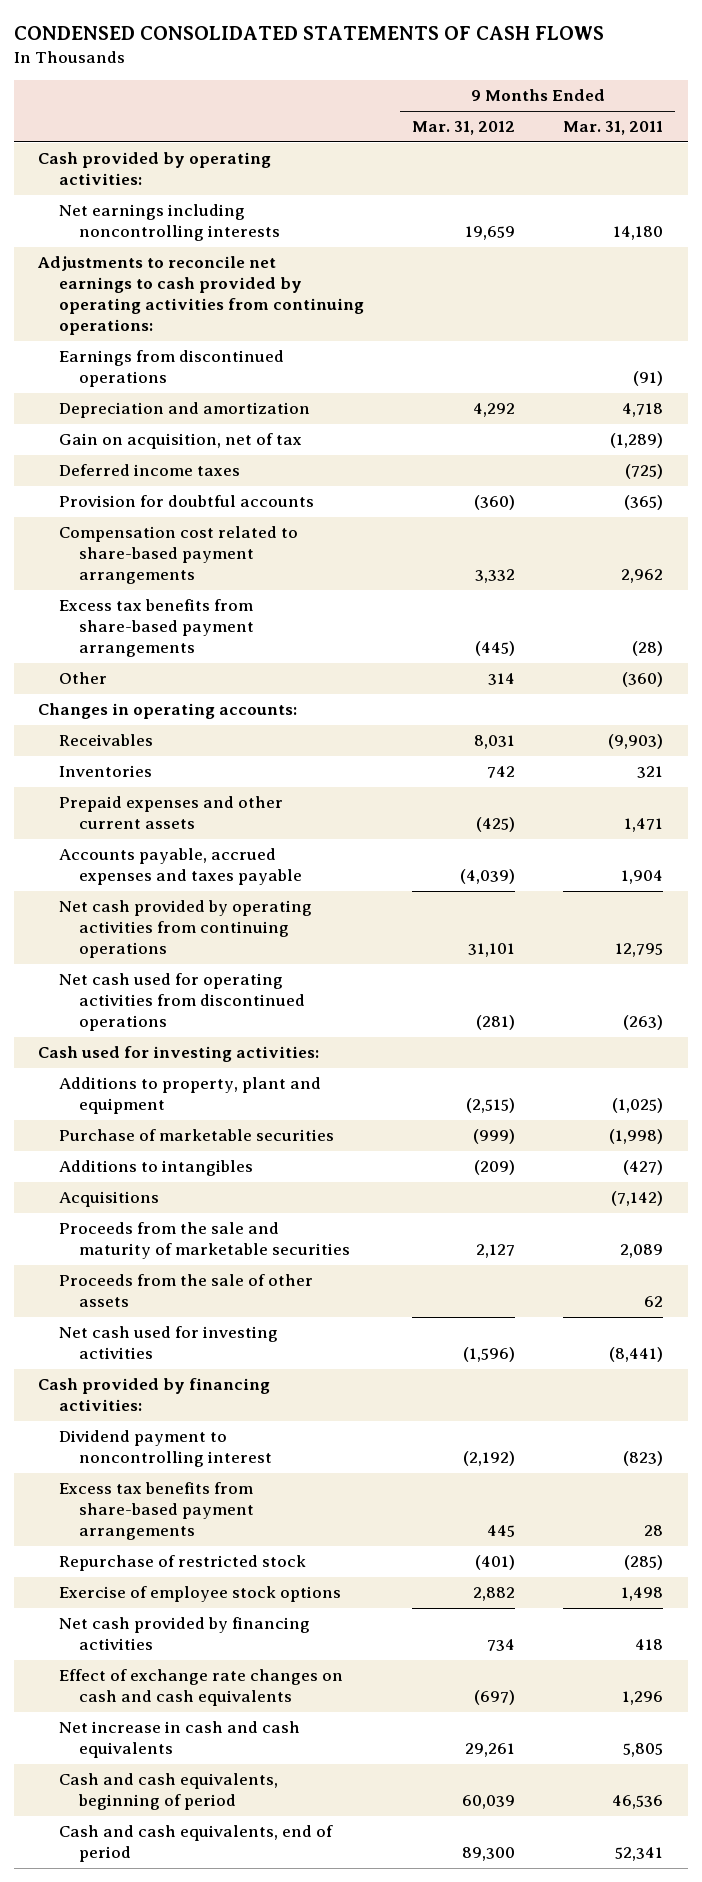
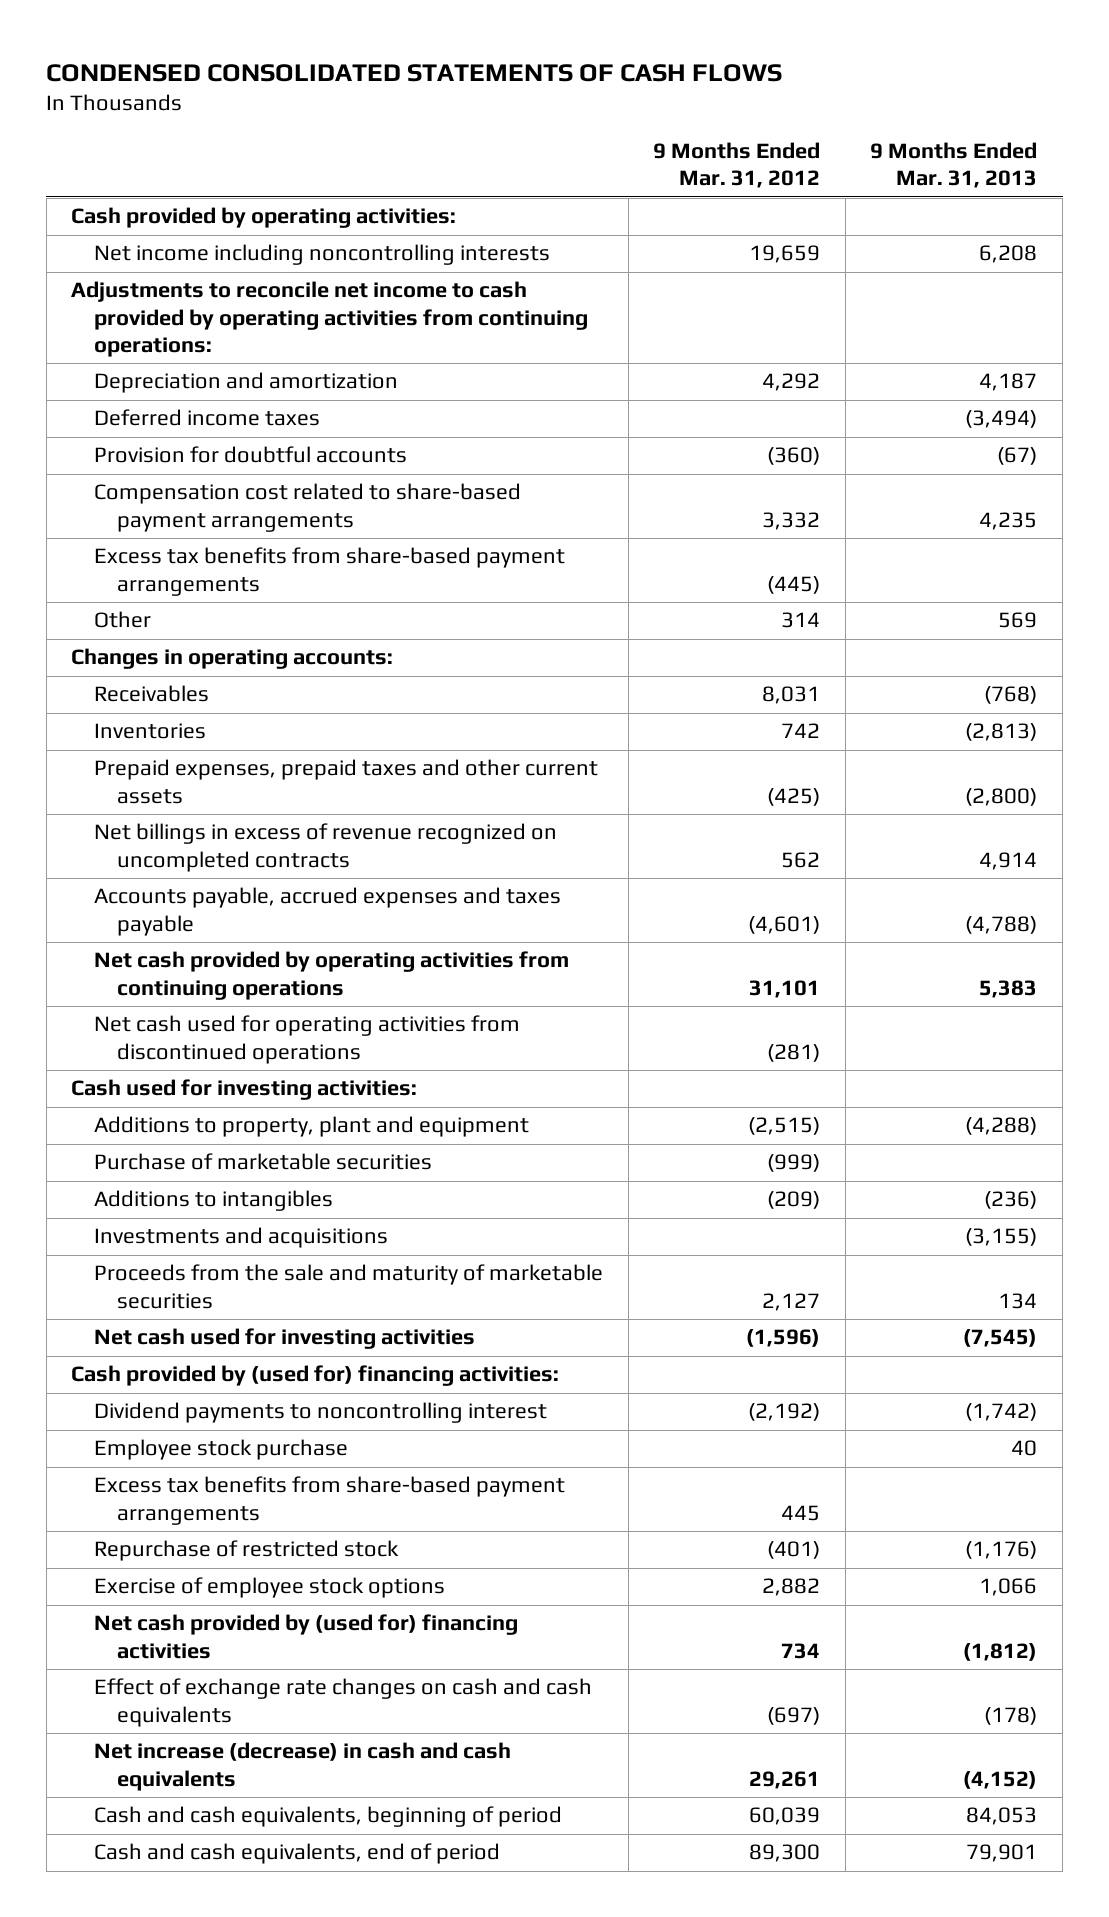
- | 9 Months Ended Mar. 31, 2012 | 9 Months Ended Mar. 31, 2011
+ | 9 Months Ended Mar. 31, 2012 | 9 Months Ended Mar. 31, 2013
- Net earnings including noncontrolling interests | 19,659 | 14,180
- Adjustments to reconcile net earnings to cash provided by operating activities from continuing operations:
- Earnings from discontinued operations | | (91)
+ Net income including noncontrolling interests | 19,659 | 6,208
+ Adjustments to reconcile net income to cash provided by operating activities from continuing operations:
- Gain on acquisition, net of tax | | (1,289)
- Prepaid expenses and other current assets | (425) | 1,471
- Accounts payable, accrued expenses and taxes payable | (4,039) | 1,904
+ Prepaid expenses, prepaid taxes and other current assets | (425) | (2,800)
+ Net billings in excess of revenue recognized on uncompleted contracts | 562 | 4,914
+ Accounts payable, accrued expenses and taxes payable | (4,601) | (4,788)
- Acquisitions | | (7,142)
+ Investments and acquisitions | | (3,155)
- Proceeds from the sale of other assets | | 62
- Cash provided by financing activities:
- Dividend payment to noncontrolling interest | (2,192) | (823)
+ Cash provided by (used for) financing activities:
+ Dividend payments to noncontrolling interest | (2,192) | (1,742)
+ Employee stock purchase | | 40
- Net cash provided by financing activities | 734 | 418
+ Net cash provided by (used for) financing activities | 734 | (1,812)
- Net increase in cash and cash equivalents | 29,261 | 5,805
+ Net increase (decrease) in cash and cash equivalents | 29,261 | (4,152)

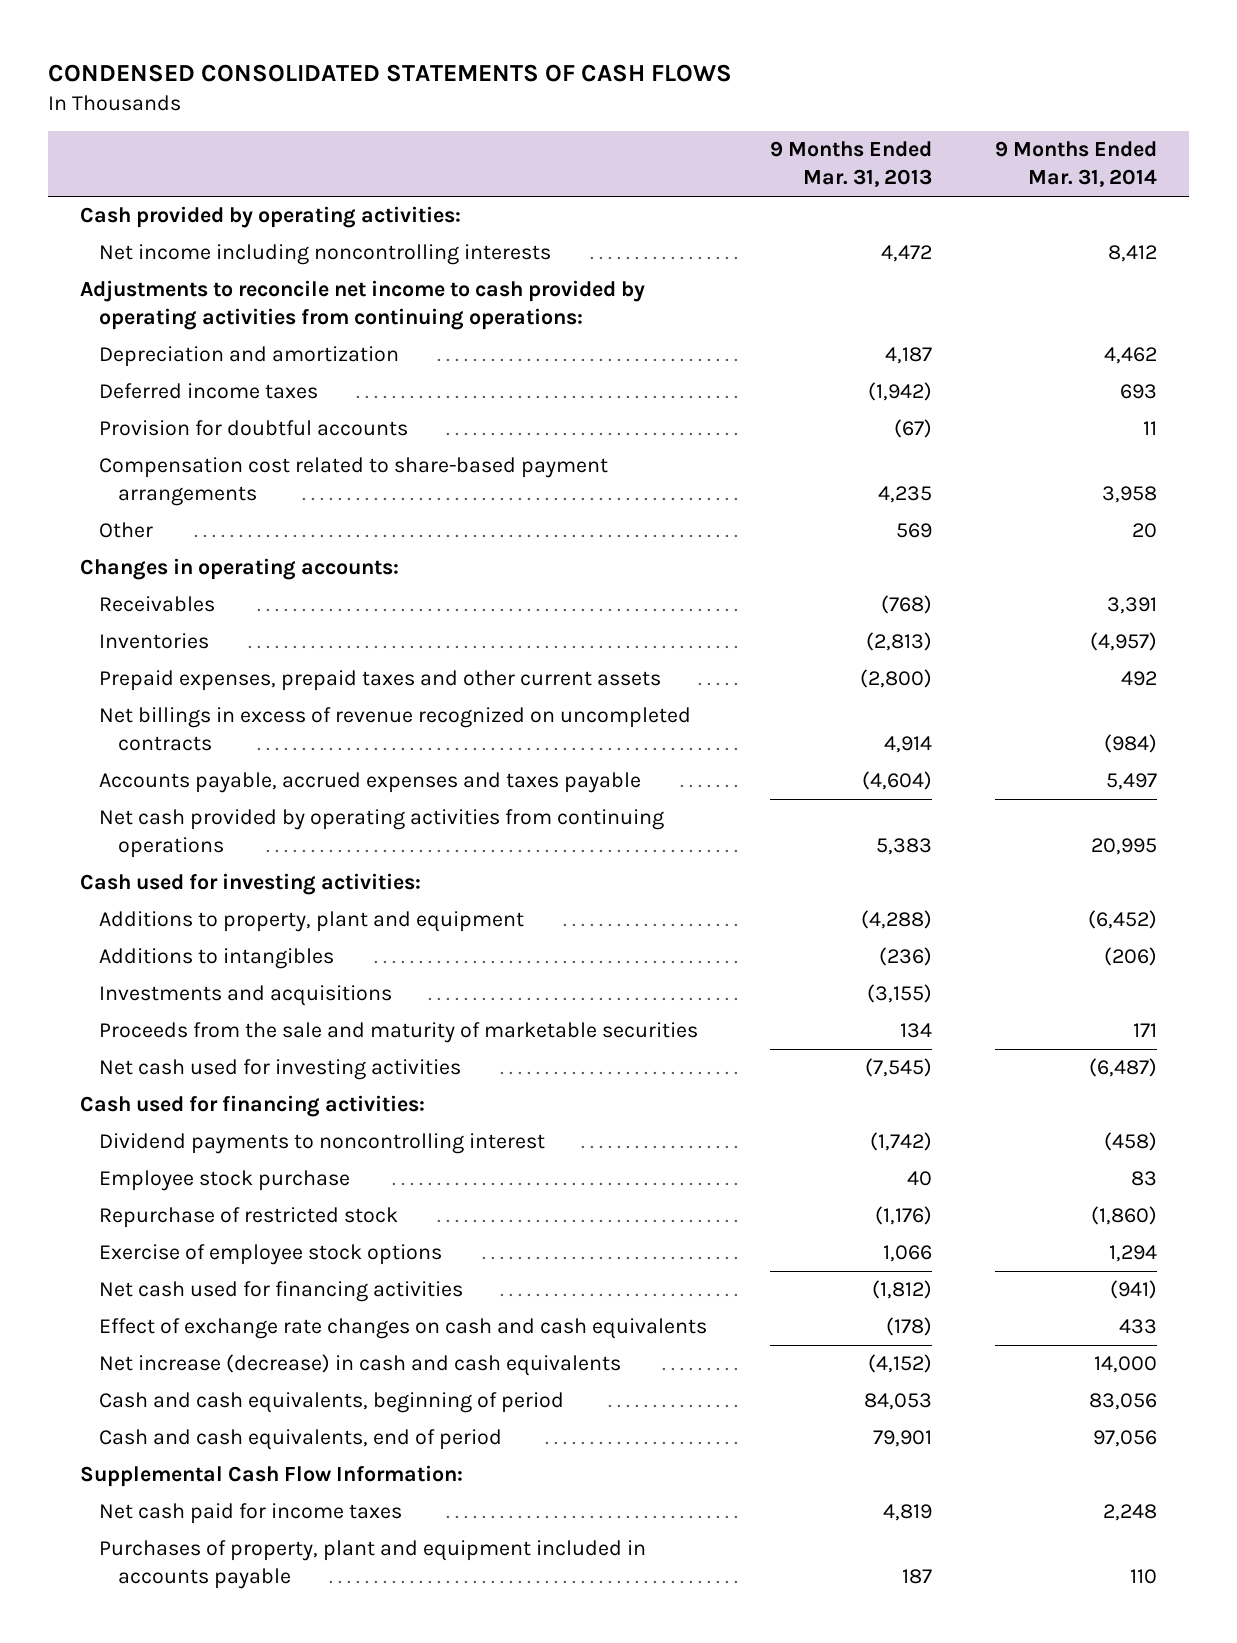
- | 9 Months Ended Mar. 31, 2012 | 9 Months Ended Mar. 31, 2013
+ | 9 Months Ended Mar. 31, 2013 | 9 Months Ended Mar. 31, 2014
- Net income including noncontrolling interests | 19,659 | 6,208
+ Net income including noncontrolling interests | 4,472 | 8,412
- Deferred income taxes | | (3,494)
+ Deferred income taxes | (1,942) | 693
- Excess tax benefits from share-based payment arrangements | (445) |
- Accounts payable, accrued expenses and taxes payable | (4,601) | (4,788)
+ Accounts payable, accrued expenses and taxes payable | (4,604) | 5,497
- Net cash used for operating activities from discontinued operations | (281) |
- Purchase of marketable securities | (999) |
- Cash provided by (used for) financing activities:
+ Cash used for financing activities:
- Excess tax benefits from share-based payment arrangements | 445 |
- Net cash provided by (used for) financing activities | 734 | (1,812)
+ Net cash used for financing activities | (1,812) | (941)
+ Supplemental Cash Flow Information:
+ Net cash paid for income taxes | 4,819 | 2,248
+ Purchases of property, plant and equipment included in accounts payable | 187 | 110

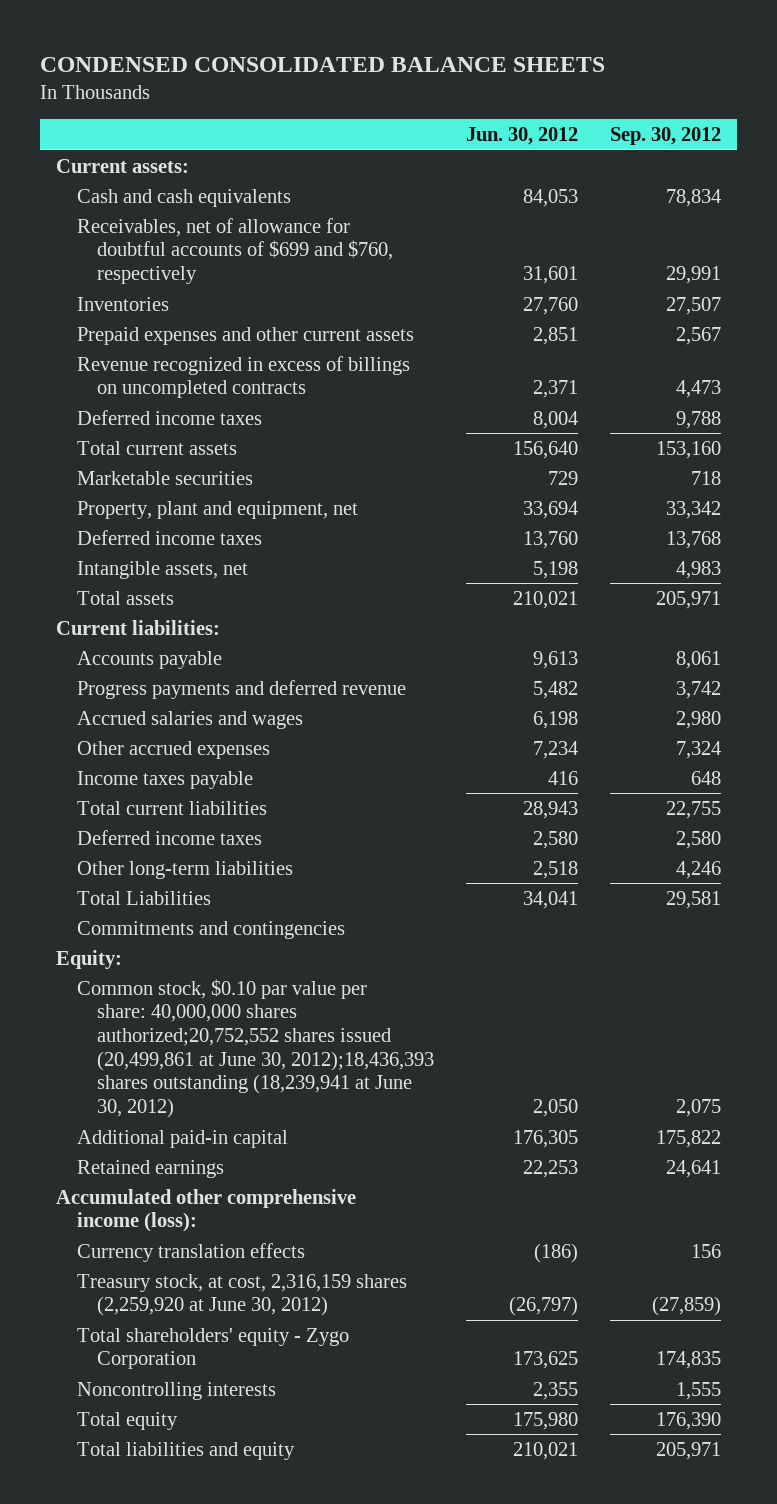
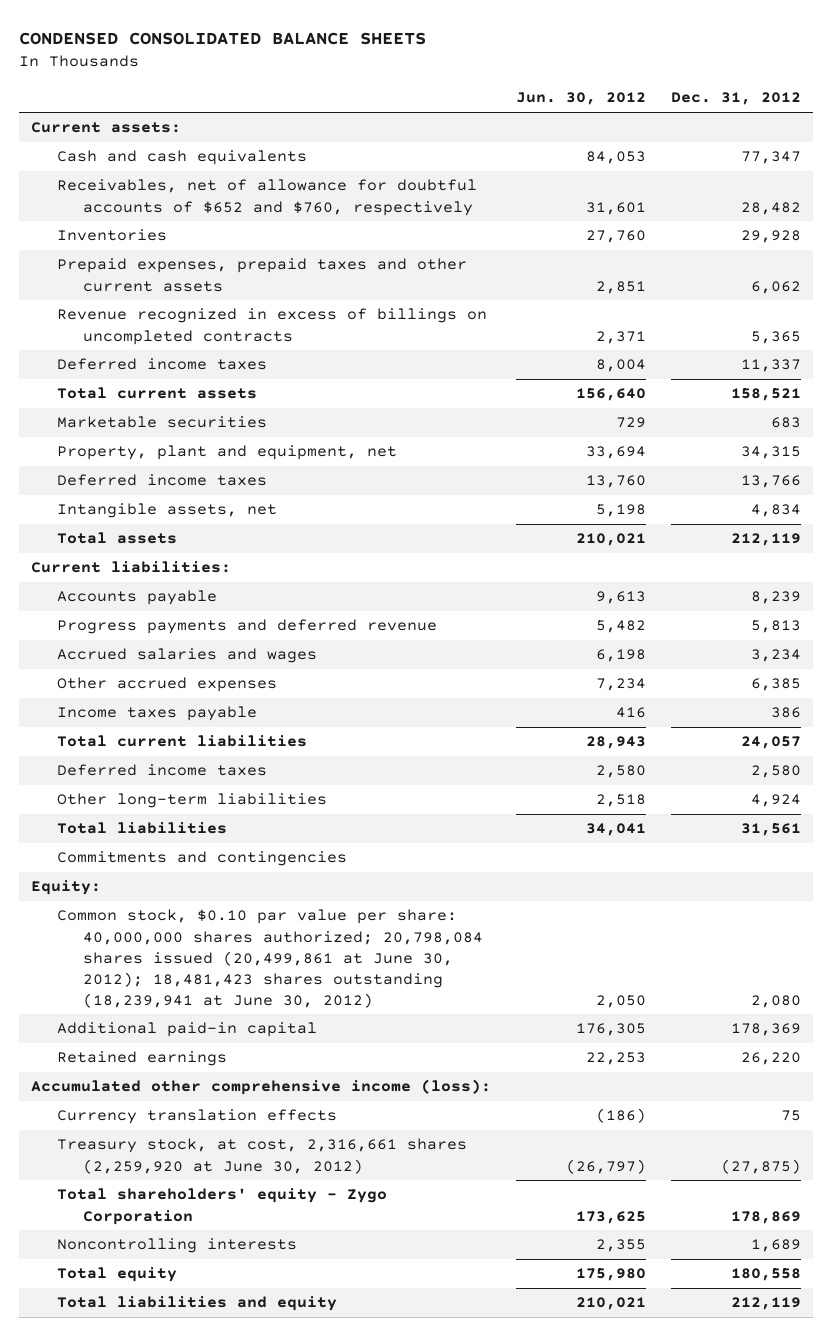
- | Jun. 30, 2012 | Sep. 30, 2012
+ | Jun. 30, 2012 | Dec. 31, 2012
- Receivables, net of allowance for doubtful accounts of $699 and $760, respectively | 31,601 | 29,991
+ Receivables, net of allowance for doubtful accounts of $652 and $760, respectively | 31,601 | 28,482
- Prepaid expenses and other current assets | 2,851 | 2,567
+ Prepaid expenses, prepaid taxes and other current assets | 2,851 | 6,062
- Total Liabilities | 34,041 | 29,581
+ Total liabilities | 34,041 | 31,561
- Common stock, $0.10 par value per share: 40,000,000 shares authorized;20,752,552 shares issued (20,499,861 at June 30, 2012);18,436,393 shares outstanding (18,239,941 at June 30, 2012) | 2,050 | 2,075
+ Common stock, $0.10 par value per share: 40,000,000 shares authorized; 20,798,084 shares issued (20,499,861 at June 30, 2012); 18,481,423 shares outstanding (18,239,941 at June 30, 2012) | 2,050 | 2,080
- Treasury stock, at cost, 2,316,159 shares (2,259,920 at June 30, 2012) | (26,797) | (27,859)
+ Treasury stock, at cost, 2,316,661 shares (2,259,920 at June 30, 2012) | (26,797) | (27,875)

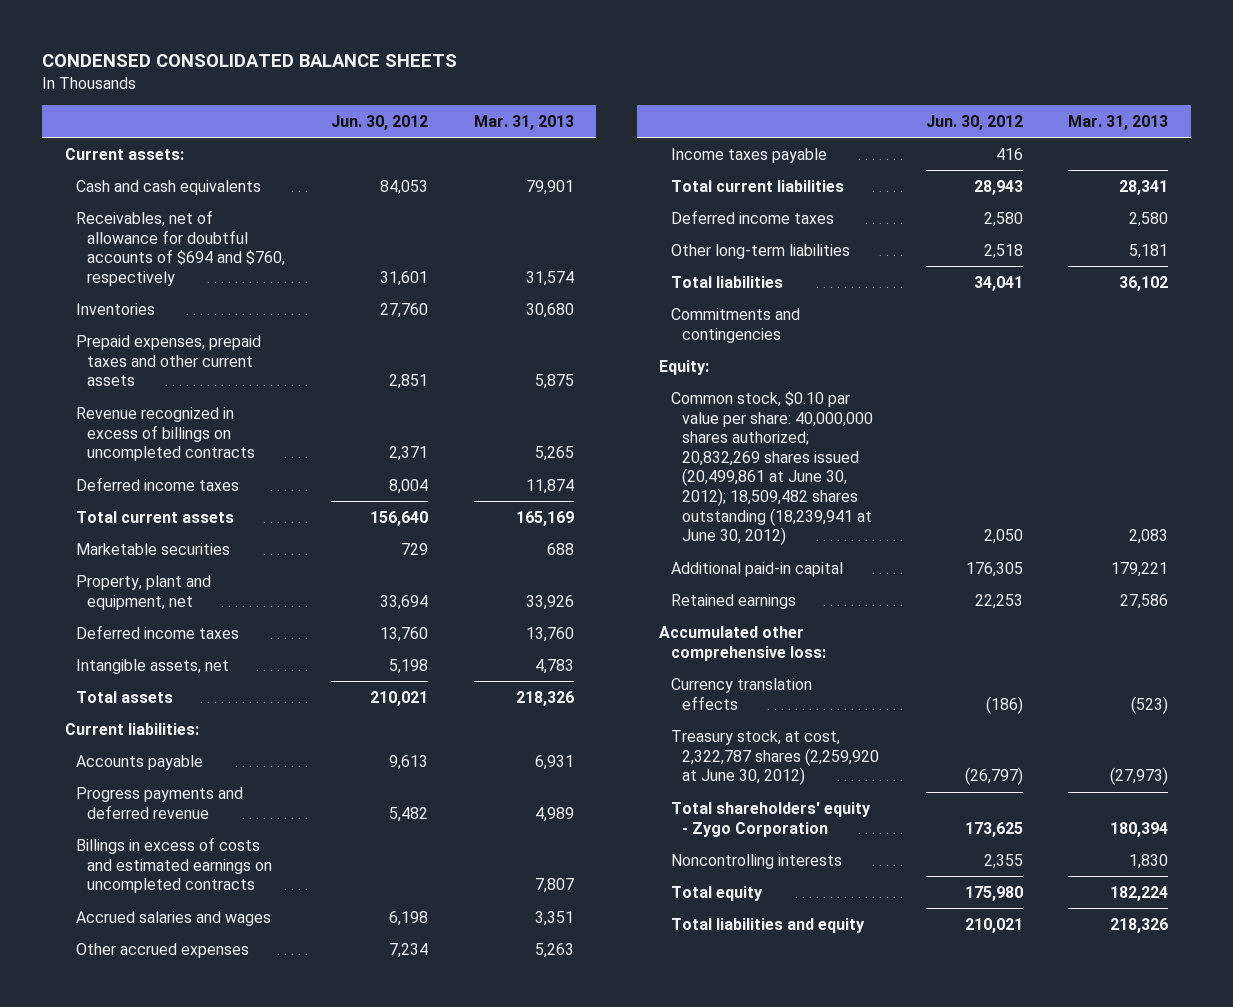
- | Jun. 30, 2012 | Dec. 31, 2012
+ | Jun. 30, 2012 | Mar. 31, 2013
- Receivables, net of allowance for doubtful accounts of $652 and $760, respectively | 31,601 | 28,482
+ Receivables, net of allowance for doubtful accounts of $694 and $760, respectively | 31,601 | 31,574
+ Billings in excess of costs and estimated earnings on uncompleted contracts | | 7,807
- Common stock, $0.10 par value per share: 40,000,000 shares authorized; 20,798,084 shares issued (20,499,861 at June 30, 2012); 18,481,423 shares outstanding (18,239,941 at June 30, 2012) | 2,050 | 2,080
+ Common stock, $0.10 par value per share: 40,000,000 shares authorized; 20,832,269 shares issued (20,499,861 at June 30, 2012); 18,509,482 shares outstanding (18,239,941 at June 30, 2012) | 2,050 | 2,083
- Accumulated other comprehensive income (loss):
+ Accumulated other comprehensive loss:
- Treasury stock, at cost, 2,316,661 shares (2,259,920 at June 30, 2012) | (26,797) | (27,875)
+ Treasury stock, at cost, 2,322,787 shares (2,259,920 at June 30, 2012) | (26,797) | (27,973)

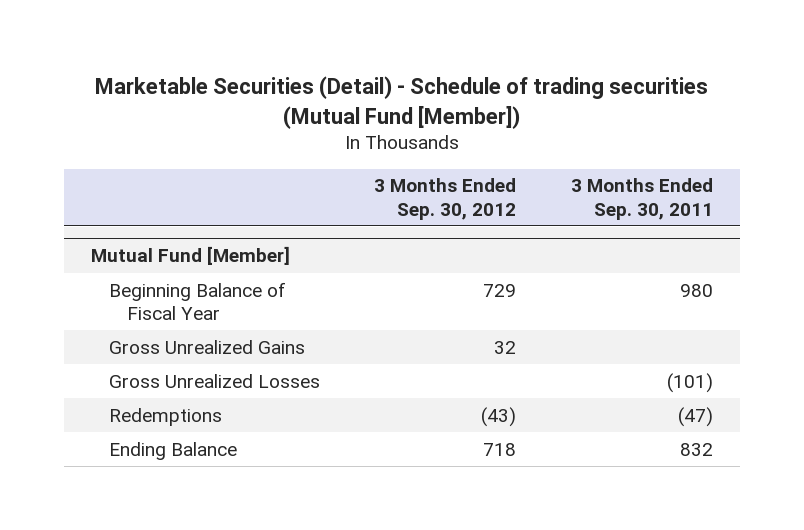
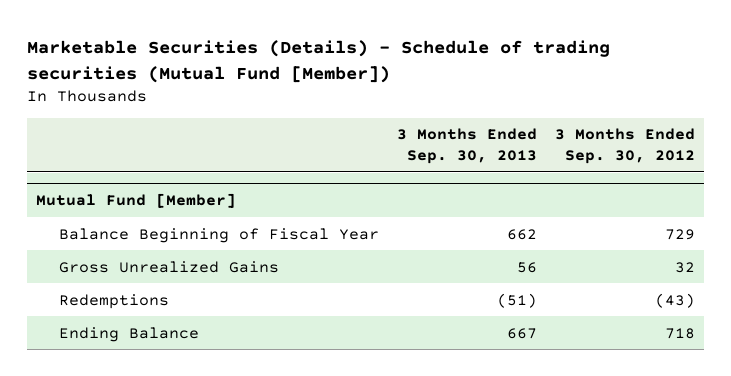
- Marketable Securities (Detail) - Schedule of trading securities (Mutual Fund [Member])
+ Marketable Securities (Details) - Schedule of trading securities (Mutual Fund [Member])
- | 3 Months Ended Sep. 30, 2012 | 3 Months Ended Sep. 30, 2011
+ | 3 Months Ended Sep. 30, 2013 | 3 Months Ended Sep. 30, 2012
@ Mutual Fund [Member]
- Beginning Balance of Fiscal Year | 729 | 980
+ Balance Beginning of Fiscal Year | 662 | 729
- Gross Unrealized Losses | | (101)

